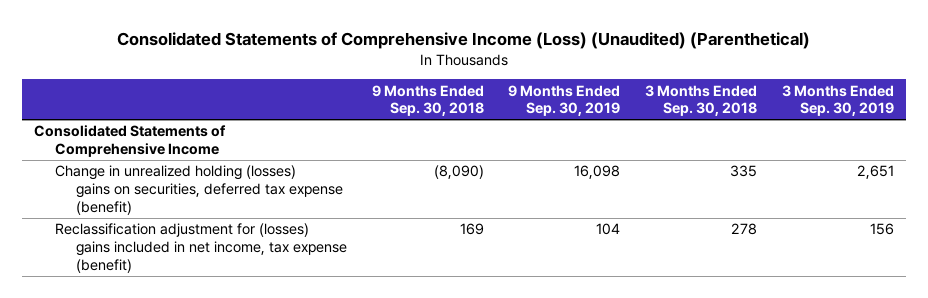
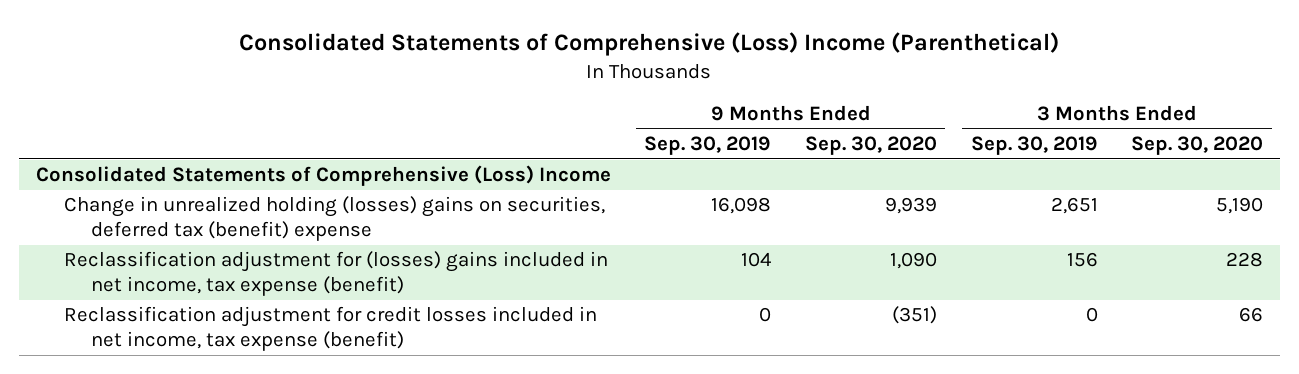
- Consolidated Statements of Comprehensive Income (Loss) (Unaudited) (Parenthetical)
+ Consolidated Statements of Comprehensive (Loss) Income (Parenthetical)
- | 9 Months Ended Sep. 30, 2018 | 9 Months Ended Sep. 30, 2019 | 3 Months Ended Sep. 30, 2018 | 3 Months Ended Sep. 30, 2019
+ | 9 Months Ended Sep. 30, 2019 | 9 Months Ended Sep. 30, 2020 | 3 Months Ended Sep. 30, 2019 | 3 Months Ended Sep. 30, 2020
- Consolidated Statements of Comprehensive Income
- Change in unrealized holding (losses) gains on securities, deferred tax expense (benefit) | (8,090) | 16,098 | 335 | 2,651
+ Consolidated Statements of Comprehensive (Loss) Income
+ Change in unrealized holding (losses) gains on securities, deferred tax (benefit) expense | 16,098 | 9,939 | 2,651 | 5,190
+ Reclassification adjustment for credit losses included in net income, tax expense (benefit) | 0 | (351) | 0 | 66

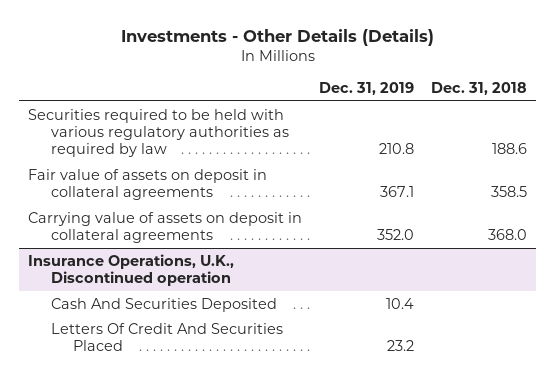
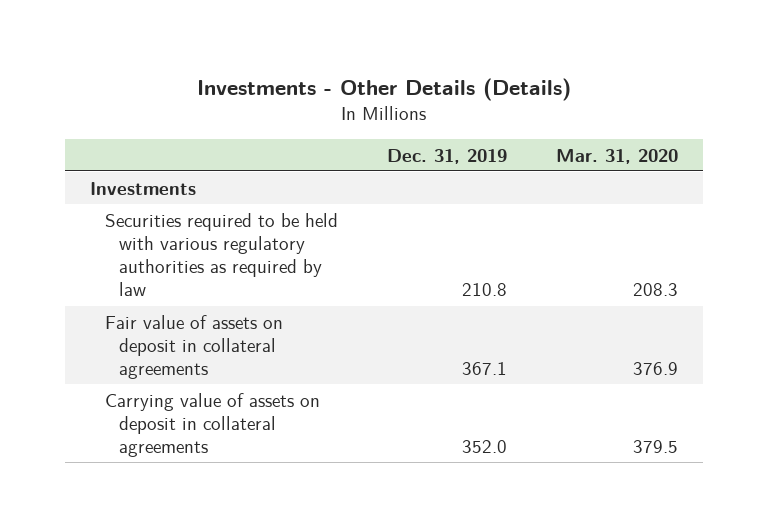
- | Dec. 31, 2019 | Dec. 31, 2018
+ | Dec. 31, 2019 | Mar. 31, 2020
+ Investments
- Insurance Operations, U.K., Discontinued operation
- Cash And Securities Deposited | 10.4 |
- Letters Of Credit And Securities Placed | 23.2 |

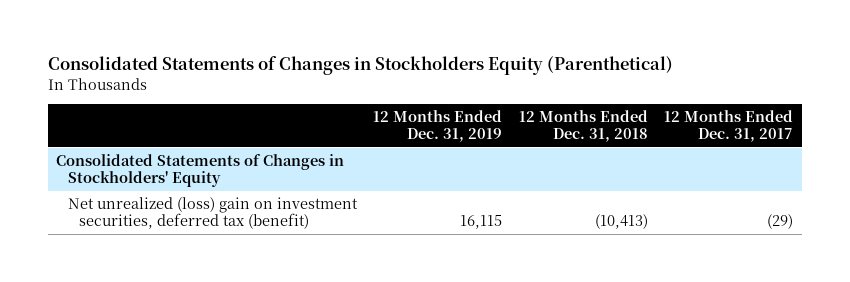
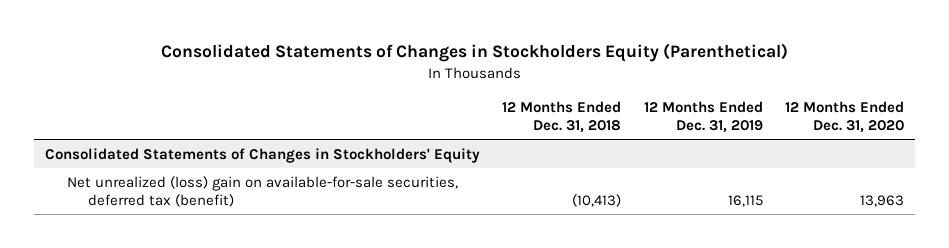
- | 12 Months Ended Dec. 31, 2019 | 12 Months Ended Dec. 31, 2018 | 12 Months Ended Dec. 31, 2017
+ | 12 Months Ended Dec. 31, 2018 | 12 Months Ended Dec. 31, 2019 | 12 Months Ended Dec. 31, 2020
- Net unrealized (loss) gain on investment securities, deferred tax (benefit) | 16,115 | (10,413) | (29)
+ Net unrealized (loss) gain on available-for-sale securities, deferred tax (benefit) | (10,413) | 16,115 | 13,963

